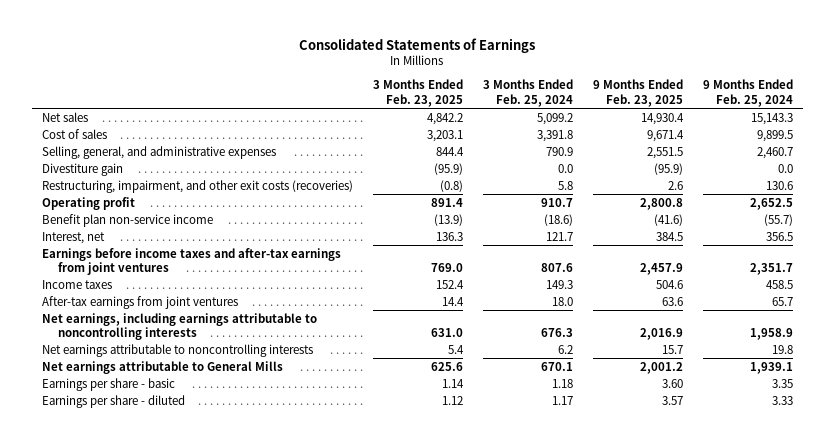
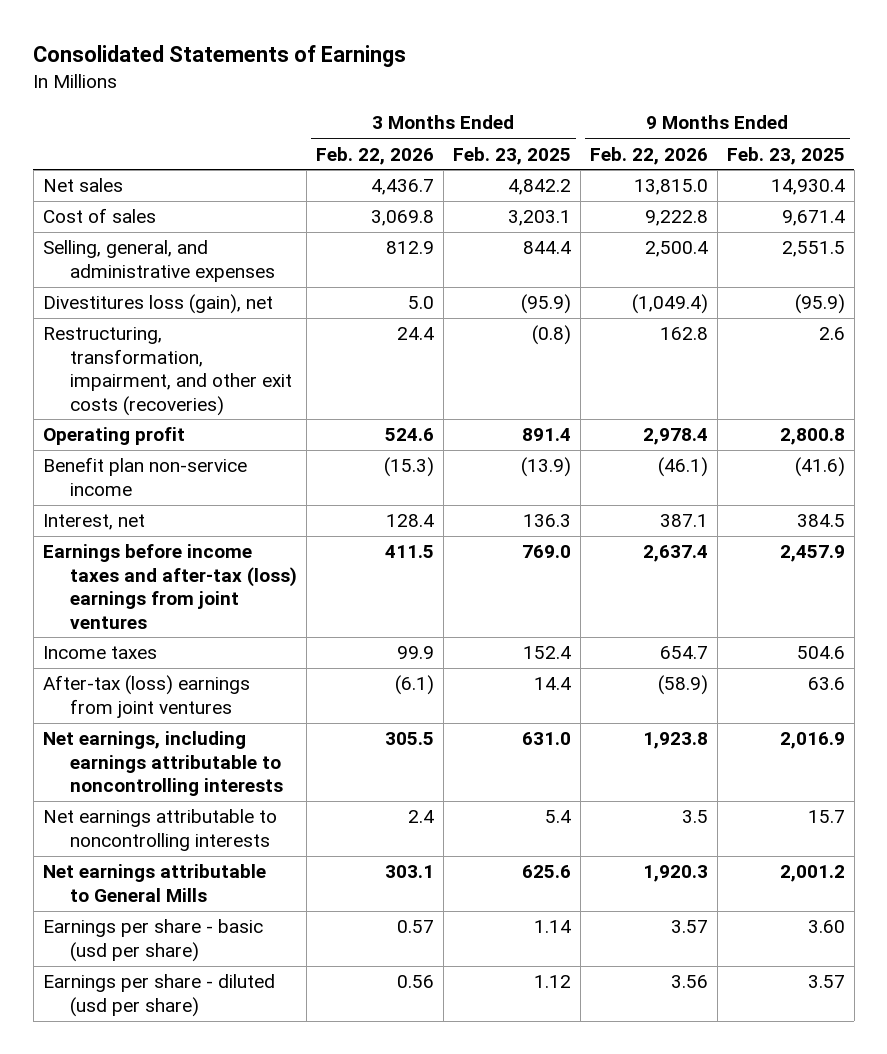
- | 3 Months Ended Feb. 23, 2025 | 3 Months Ended Feb. 25, 2024 | 9 Months Ended Feb. 23, 2025 | 9 Months Ended Feb. 25, 2024
+ | 3 Months Ended Feb. 22, 2026 | 3 Months Ended Feb. 23, 2025 | 9 Months Ended Feb. 22, 2026 | 9 Months Ended Feb. 23, 2025
- Divestiture gain | (95.9) | 0.0 | (95.9) | 0.0
- Restructuring, impairment, and other exit costs (recoveries) | (0.8) | 5.8 | 2.6 | 130.6
+ Divestitures loss (gain), net | 5.0 | (95.9) | (1,049.4) | (95.9)
+ Restructuring, transformation, impairment, and other exit costs (recoveries) | 24.4 | (0.8) | 162.8 | 2.6
- Earnings before income taxes and after-tax earnings from joint ventures | 769.0 | 807.6 | 2,457.9 | 2,351.7
+ Earnings before income taxes and after-tax (loss) earnings from joint ventures | 411.5 | 769.0 | 2,637.4 | 2,457.9
- After-tax earnings from joint ventures | 14.4 | 18.0 | 63.6 | 65.7
+ After-tax (loss) earnings from joint ventures | (6.1) | 14.4 | (58.9) | 63.6
- Earnings per share - basic | 1.14 | 1.18 | 3.60 | 3.35
- Earnings per share - diluted | 1.12 | 1.17 | 3.57 | 3.33
+ Earnings per share - basic (usd per share) | 0.57 | 1.14 | 3.57 | 3.60
+ Earnings per share - diluted (usd per share) | 0.56 | 1.12 | 3.56 | 3.57

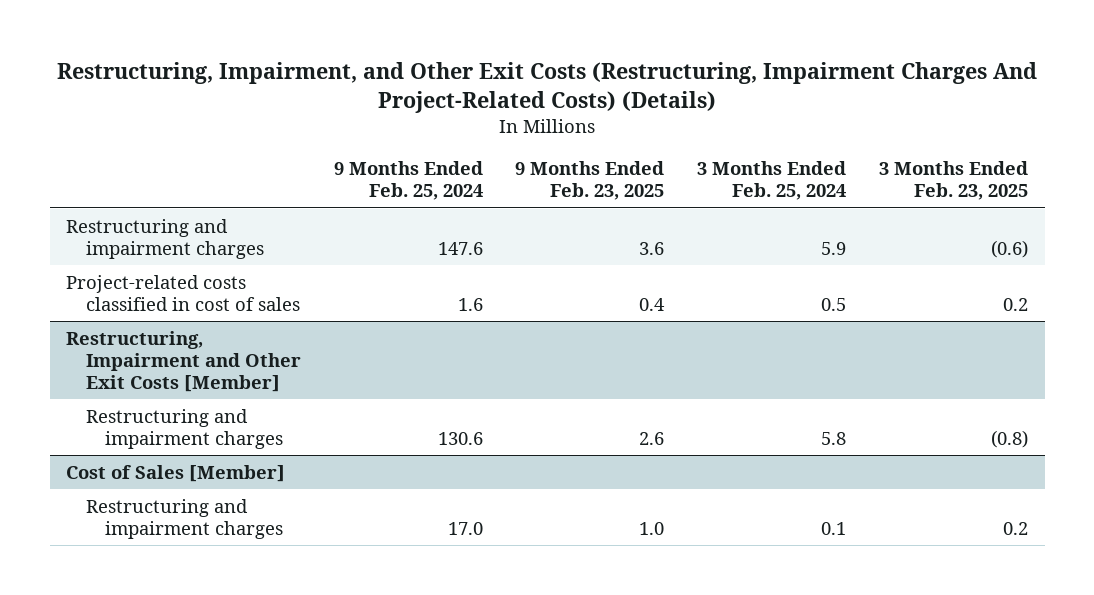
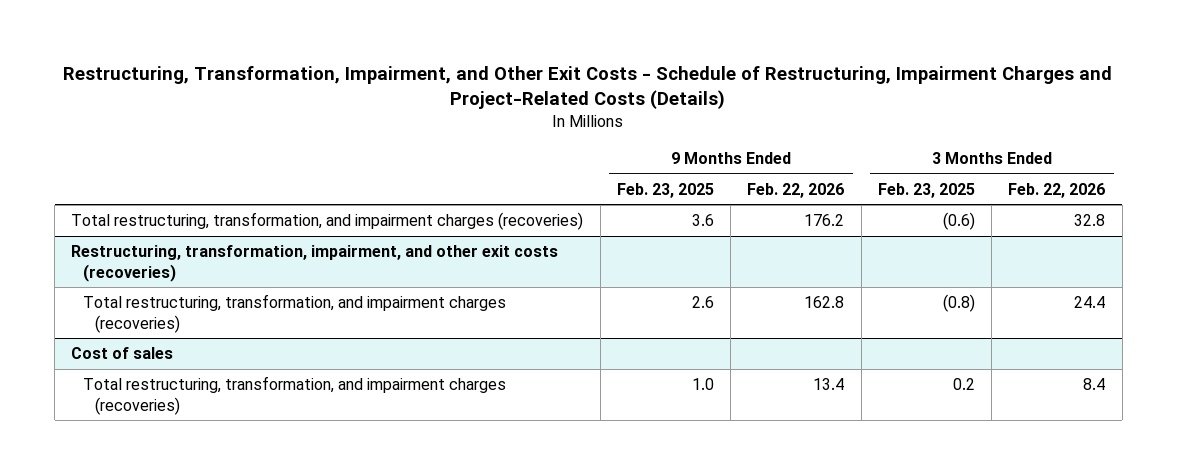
- Restructuring, Impairment, and Other Exit Costs (Restructuring, Impairment Charges And Project-Related Costs) (Details)
+ Restructuring, Transformation, Impairment, and Other Exit Costs - Schedule of Restructuring, Impairment Charges and Project-Related Costs (Details)
- | 9 Months Ended Feb. 25, 2024 | 9 Months Ended Feb. 23, 2025 | 3 Months Ended Feb. 25, 2024 | 3 Months Ended Feb. 23, 2025
+ | 9 Months Ended Feb. 23, 2025 | 9 Months Ended Feb. 22, 2026 | 3 Months Ended Feb. 23, 2025 | 3 Months Ended Feb. 22, 2026
- Restructuring and impairment charges | 147.6 | 3.6 | 5.9 | (0.6)
- Project-related costs classified in cost of sales | 1.6 | 0.4 | 0.5 | 0.2
- Restructuring, Impairment and Other Exit Costs [Member]
- Restructuring and impairment charges | 130.6 | 2.6 | 5.8 | (0.8)
- Cost of Sales [Member]
- Restructuring and impairment charges | 17.0 | 1.0 | 0.1 | 0.2
+ Total restructuring, transformation, and impairment charges (recoveries) | 3.6 | 176.2 | (0.6) | 32.8
+ Restructuring, transformation, impairment, and other exit costs (recoveries)
+ Total restructuring, transformation, and impairment charges (recoveries) | 2.6 | 162.8 | (0.8) | 24.4
+ Cost of sales
+ Total restructuring, transformation, and impairment charges (recoveries) | 1.0 | 13.4 | 0.2 | 8.4

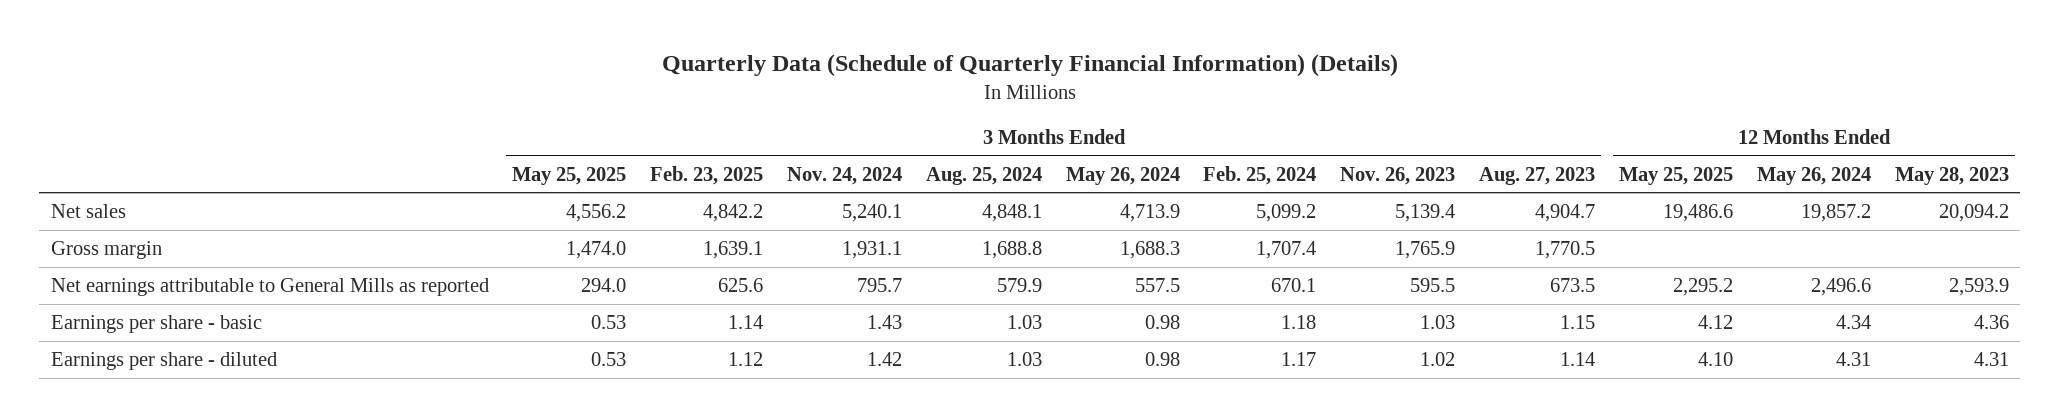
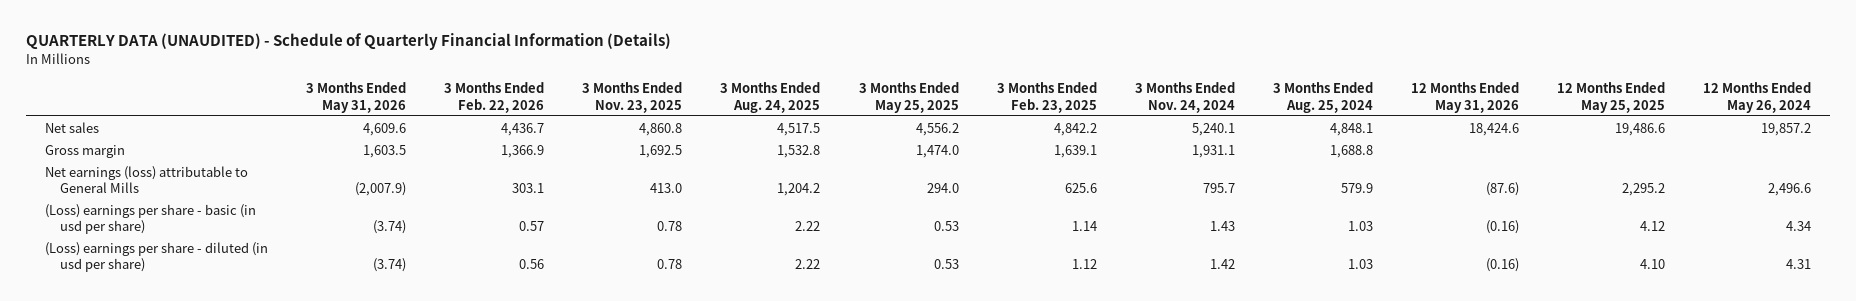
- Quarterly Data (Schedule of Quarterly Financial Information) (Details)
+ QUARTERLY DATA (UNAUDITED) - Schedule of Quarterly Financial Information (Details)
- | 3 Months Ended May 25, 2025 | 3 Months Ended Feb. 23, 2025 | 3 Months Ended Nov. 24, 2024 | 3 Months Ended Aug. 25, 2024 | 3 Months Ended May 26, 2024 | 3 Months Ended Feb. 25, 2024 | 3 Months Ended Nov. 26, 2023 | 3 Months Ended Aug. 27, 2023 | 12 Months Ended May 25, 2025 | 12 Months Ended May 26, 2024 | 12 Months Ended May 28, 2023
+ | 3 Months Ended May 31, 2026 | 3 Months Ended Feb. 22, 2026 | 3 Months Ended Nov. 23, 2025 | 3 Months Ended Aug. 24, 2025 | 3 Months Ended May 25, 2025 | 3 Months Ended Feb. 23, 2025 | 3 Months Ended Nov. 24, 2024 | 3 Months Ended Aug. 25, 2024 | 12 Months Ended May 31, 2026 | 12 Months Ended May 25, 2025 | 12 Months Ended May 26, 2024
- Net earnings attributable to General Mills as reported | 294.0 | 625.6 | 795.7 | 579.9 | 557.5 | 670.1 | 595.5 | 673.5 | 2,295.2 | 2,496.6 | 2,593.9
- Earnings per share - basic | 0.53 | 1.14 | 1.43 | 1.03 | 0.98 | 1.18 | 1.03 | 1.15 | 4.12 | 4.34 | 4.36
- Earnings per share - diluted | 0.53 | 1.12 | 1.42 | 1.03 | 0.98 | 1.17 | 1.02 | 1.14 | 4.10 | 4.31 | 4.31
+ Net earnings (loss) attributable to General Mills | (2,007.9) | 303.1 | 413.0 | 1,204.2 | 294.0 | 625.6 | 795.7 | 579.9 | (87.6) | 2,295.2 | 2,496.6
+ (Loss) earnings per share - basic (in usd per share) | (3.74) | 0.57 | 0.78 | 2.22 | 0.53 | 1.14 | 1.43 | 1.03 | (0.16) | 4.12 | 4.34
+ (Loss) earnings per share - diluted (in usd per share) | (3.74) | 0.56 | 0.78 | 2.22 | 0.53 | 1.12 | 1.42 | 1.03 | (0.16) | 4.10 | 4.31

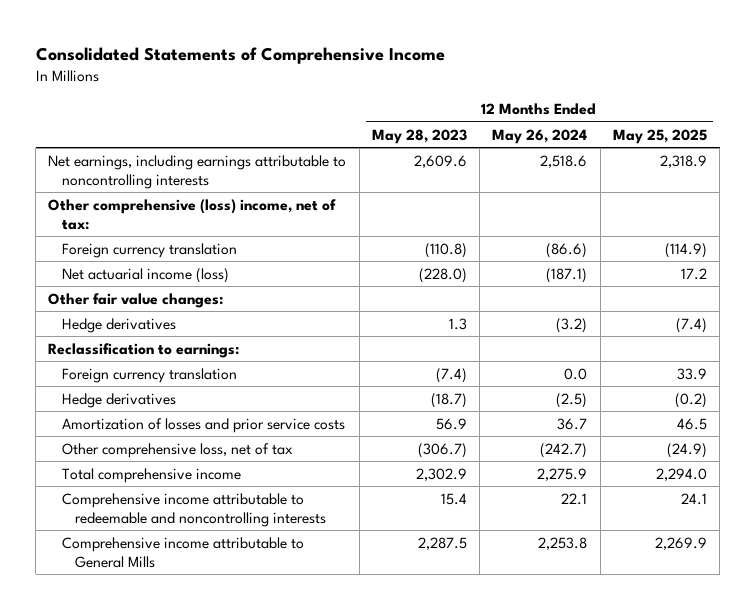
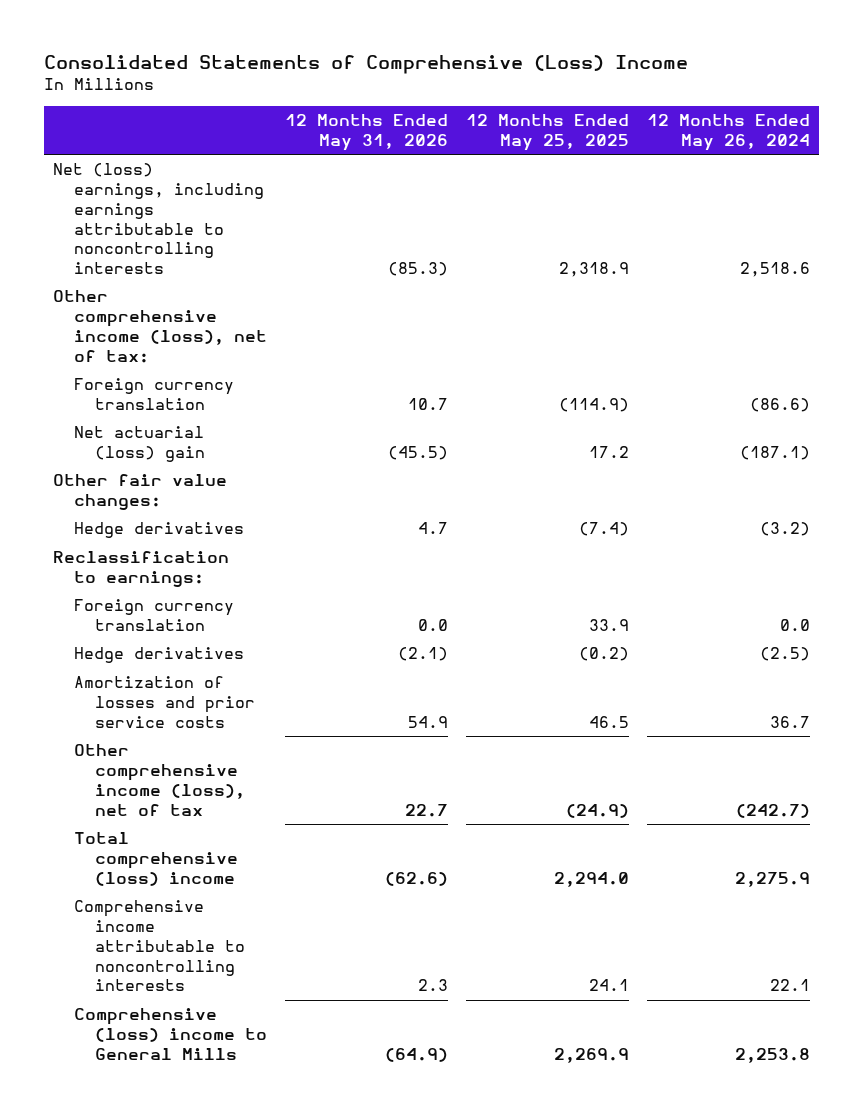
- Consolidated Statements of Comprehensive Income
+ Consolidated Statements of Comprehensive (Loss) Income
- | 12 Months Ended May 28, 2023 | 12 Months Ended May 26, 2024 | 12 Months Ended May 25, 2025
+ | 12 Months Ended May 31, 2026 | 12 Months Ended May 25, 2025 | 12 Months Ended May 26, 2024
- Net earnings, including earnings attributable to noncontrolling interests | 2,609.6 | 2,518.6 | 2,318.9
- Other comprehensive (loss) income, net of tax:
+ Net (loss) earnings, including earnings attributable to noncontrolling interests | (85.3) | 2,318.9 | 2,518.6
+ Other comprehensive income (loss), net of tax:
- Net actuarial income (loss) | (228.0) | (187.1) | 17.2
+ Net actuarial (loss) gain | (45.5) | 17.2 | (187.1)
- Other comprehensive loss, net of tax | (306.7) | (242.7) | (24.9)
- Total comprehensive income | 2,302.9 | 2,275.9 | 2,294.0
- Comprehensive income attributable to redeemable and noncontrolling interests | 15.4 | 22.1 | 24.1
- Comprehensive income attributable to General Mills | 2,287.5 | 2,253.8 | 2,269.9
+ Other comprehensive income (loss), net of tax | 22.7 | (24.9) | (242.7)
+ Total comprehensive (loss) income | (62.6) | 2,294.0 | 2,275.9
+ Comprehensive income attributable to noncontrolling interests | 2.3 | 24.1 | 22.1
+ Comprehensive (loss) income to General Mills | (64.9) | 2,269.9 | 2,253.8

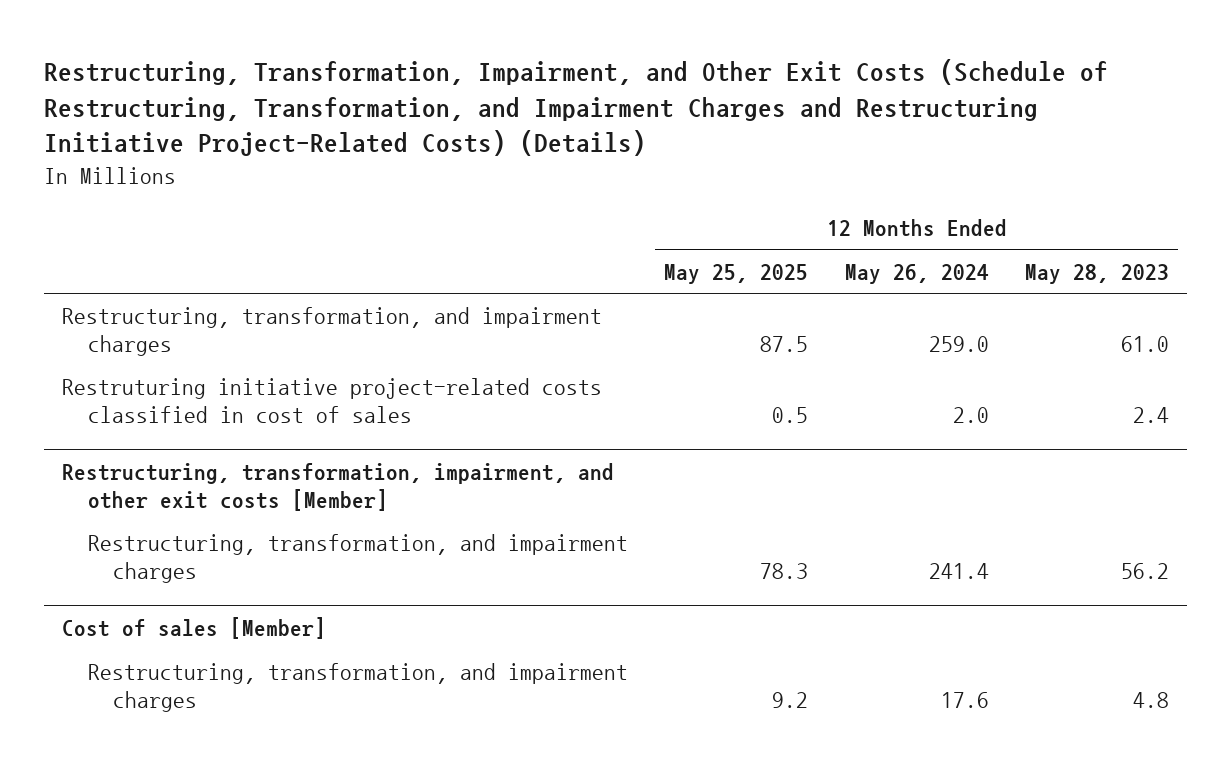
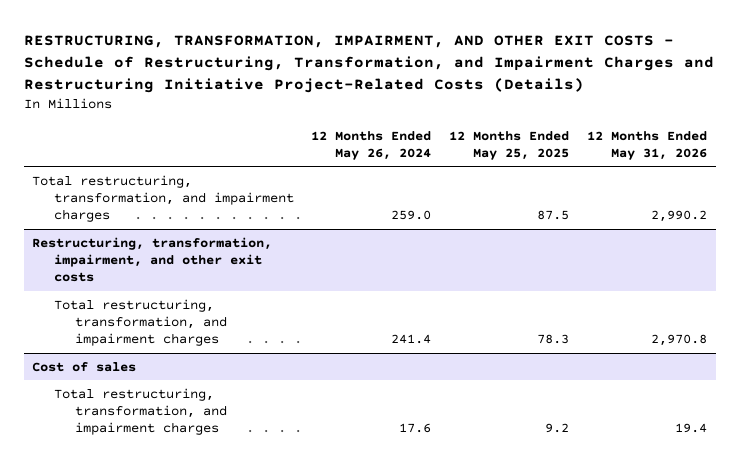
- Restructuring, Transformation, Impairment, and Other Exit Costs (Schedule of Restructuring, Transformation, and Impairment Charges and Restructuring Initiative Project-Related Costs) (Details)
+ RESTRUCTURING, TRANSFORMATION, IMPAIRMENT, AND OTHER EXIT COSTS - Schedule of Restructuring, Transformation, and Impairment Charges and Restructuring Initiative Project-Related Costs (Details)
- | 12 Months Ended May 25, 2025 | 12 Months Ended May 26, 2024 | 12 Months Ended May 28, 2023
+ | 12 Months Ended May 26, 2024 | 12 Months Ended May 25, 2025 | 12 Months Ended May 31, 2026
- Restructuring, transformation, and impairment charges | 87.5 | 259.0 | 61.0
- Restruturing initiative project-related costs classified in cost of sales | 0.5 | 2.0 | 2.4
- Restructuring, transformation, impairment, and other exit costs [Member]
- Restructuring, transformation, and impairment charges | 78.3 | 241.4 | 56.2
- Cost of sales [Member]
- Restructuring, transformation, and impairment charges | 9.2 | 17.6 | 4.8
+ Total restructuring, transformation, and impairment charges | 259.0 | 87.5 | 2,990.2
+ Restructuring, transformation, impairment, and other exit costs
+ Total restructuring, transformation, and impairment charges | 241.4 | 78.3 | 2,970.8
+ Cost of sales
+ Total restructuring, transformation, and impairment charges | 17.6 | 9.2 | 19.4

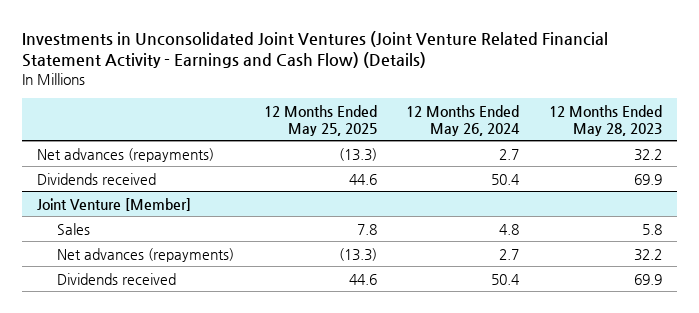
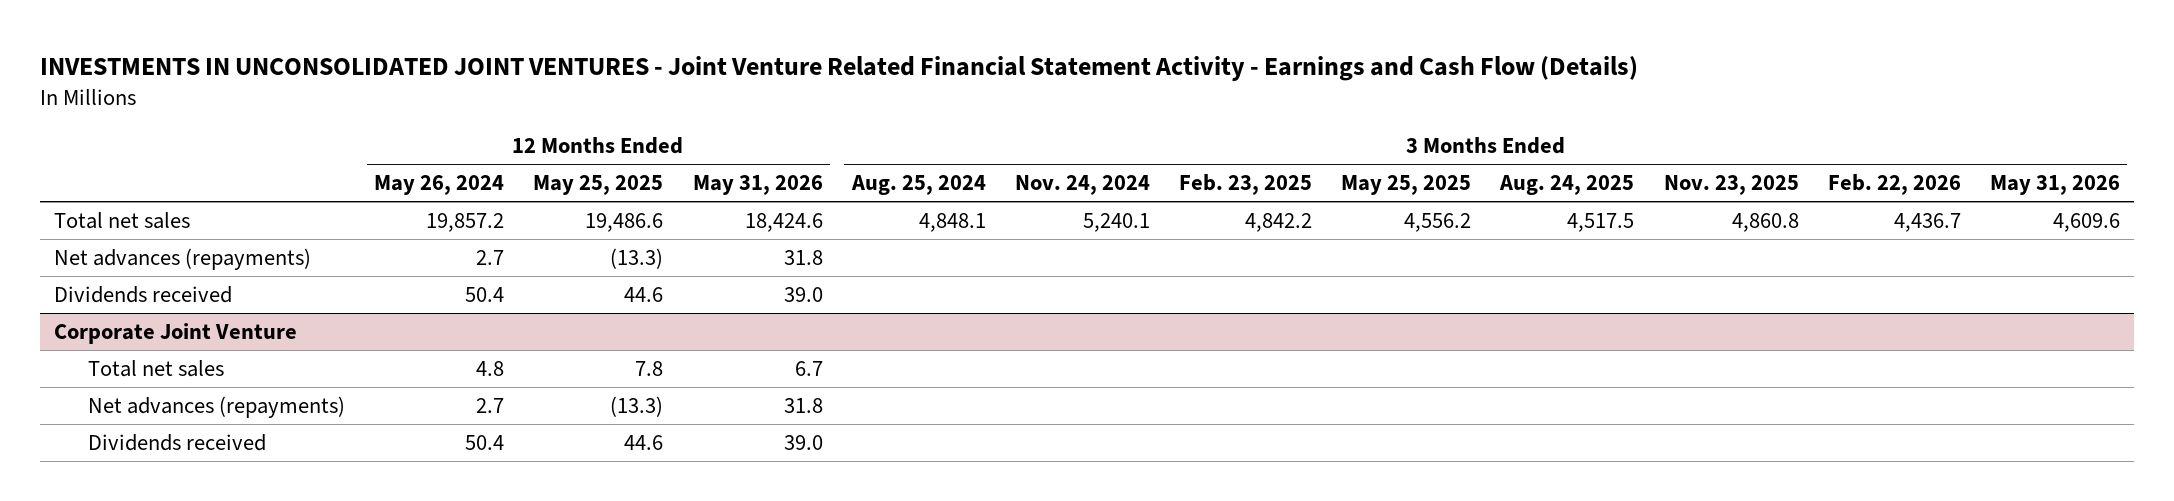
- Investments in Unconsolidated Joint Ventures (Joint Venture Related Financial Statement Activity - Earnings and Cash Flow) (Details)
+ INVESTMENTS IN UNCONSOLIDATED JOINT VENTURES - Joint Venture Related Financial Statement Activity - Earnings and Cash Flow (Details)
- | 12 Months Ended May 25, 2025 | 12 Months Ended May 26, 2024 | 12 Months Ended May 28, 2023
+ | 12 Months Ended May 26, 2024 | 12 Months Ended May 25, 2025 | 12 Months Ended May 31, 2026 | 3 Months Ended Aug. 25, 2024 | 3 Months Ended Nov. 24, 2024 | 3 Months Ended Feb. 23, 2025 | 3 Months Ended May 25, 2025 | 3 Months Ended Aug. 24, 2025 | 3 Months Ended Nov. 23, 2025 | 3 Months Ended Feb. 22, 2026 | 3 Months Ended May 31, 2026
+ Total net sales | 19,857.2 | 19,486.6 | 18,424.6 | 4,848.1 | 5,240.1 | 4,842.2 | 4,556.2 | 4,517.5 | 4,860.8 | 4,436.7 | 4,609.6
- Joint Venture [Member]
- Sales | 7.8 | 4.8 | 5.8
+ Corporate Joint Venture
+ Total net sales | 4.8 | 7.8 | 6.7 | | | | | | | |

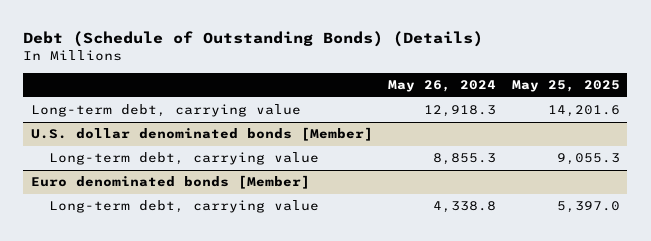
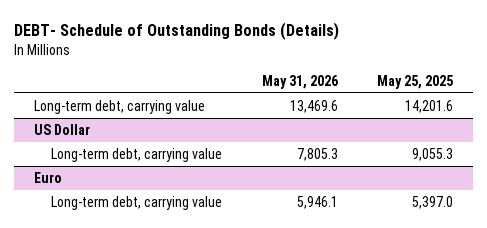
- Debt (Schedule of Outstanding Bonds) (Details)
+ DEBT- Schedule of Outstanding Bonds (Details)
- | May 26, 2024 | May 25, 2025
+ | May 31, 2026 | May 25, 2025
- U.S. dollar denominated bonds [Member]
+ US Dollar
- Euro denominated bonds [Member]
+ Euro

